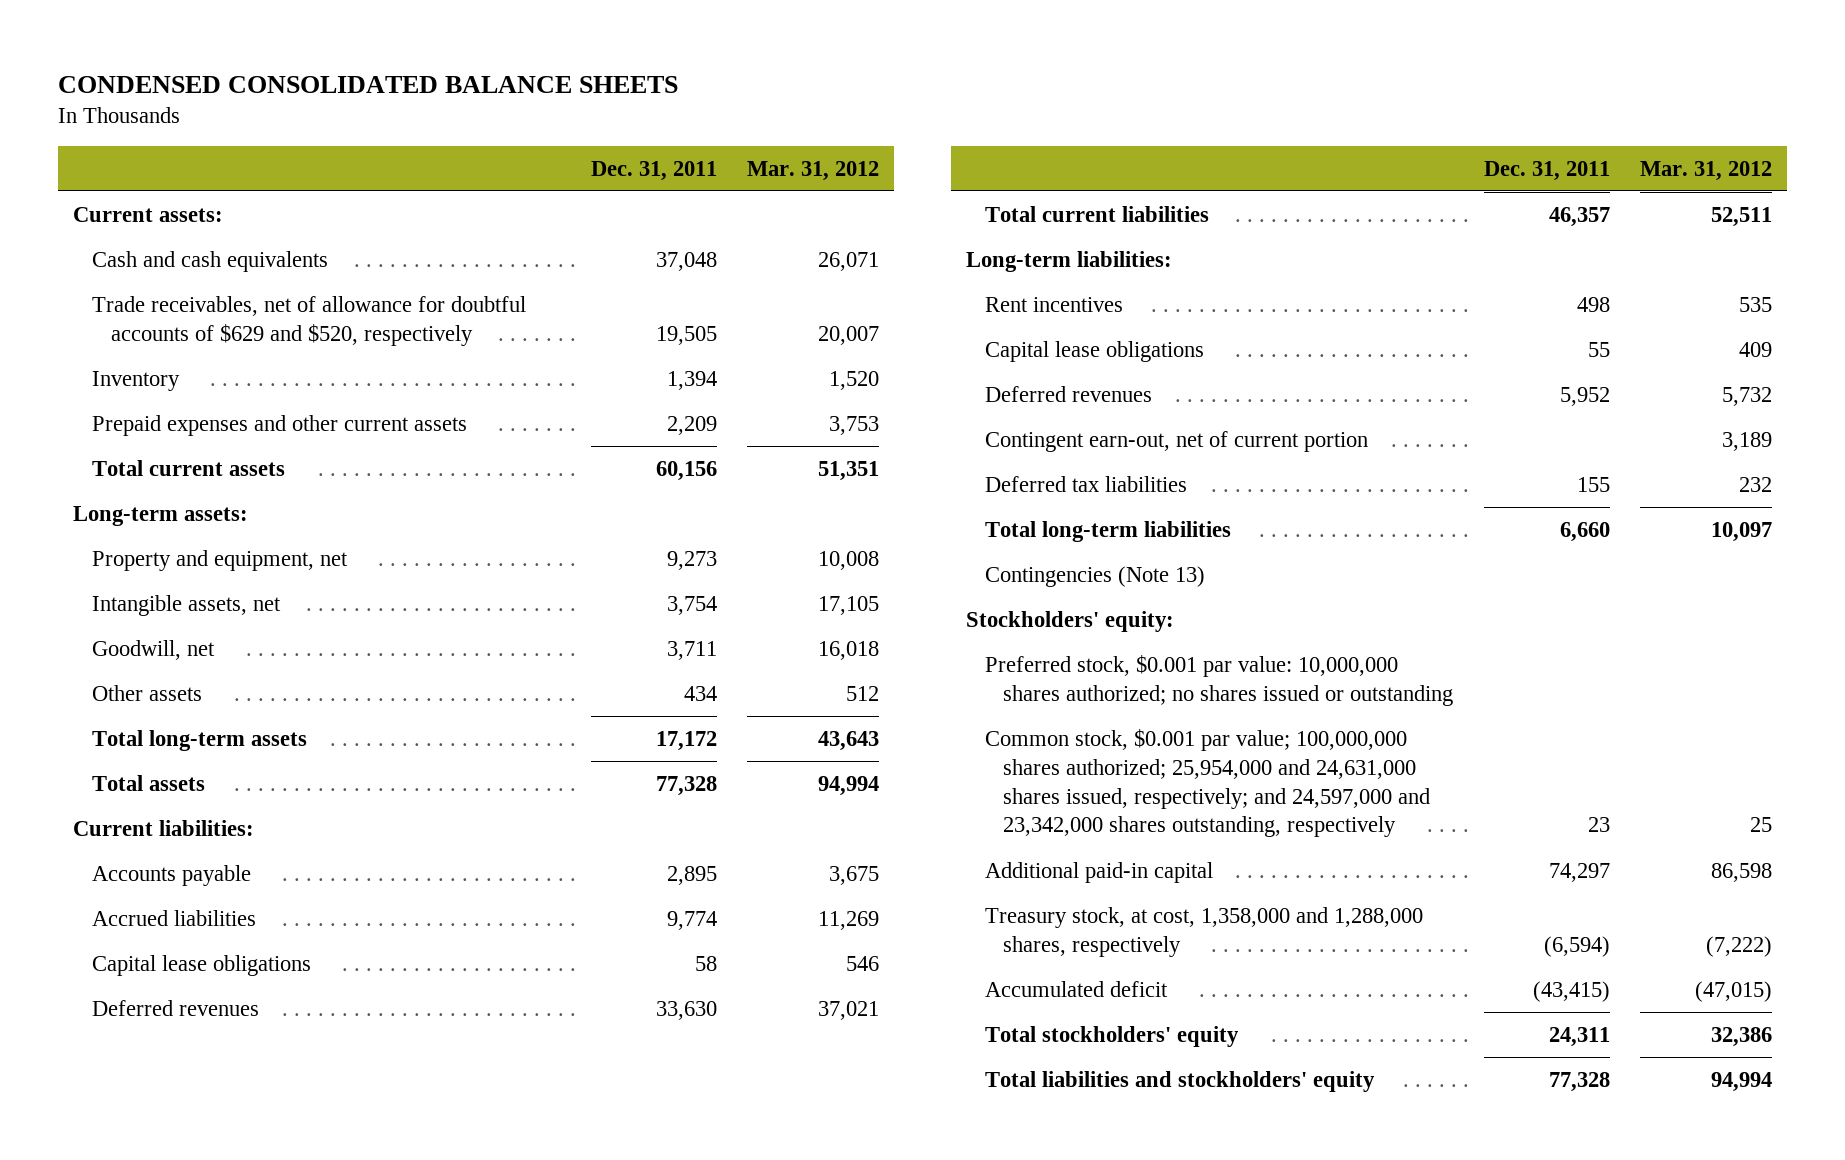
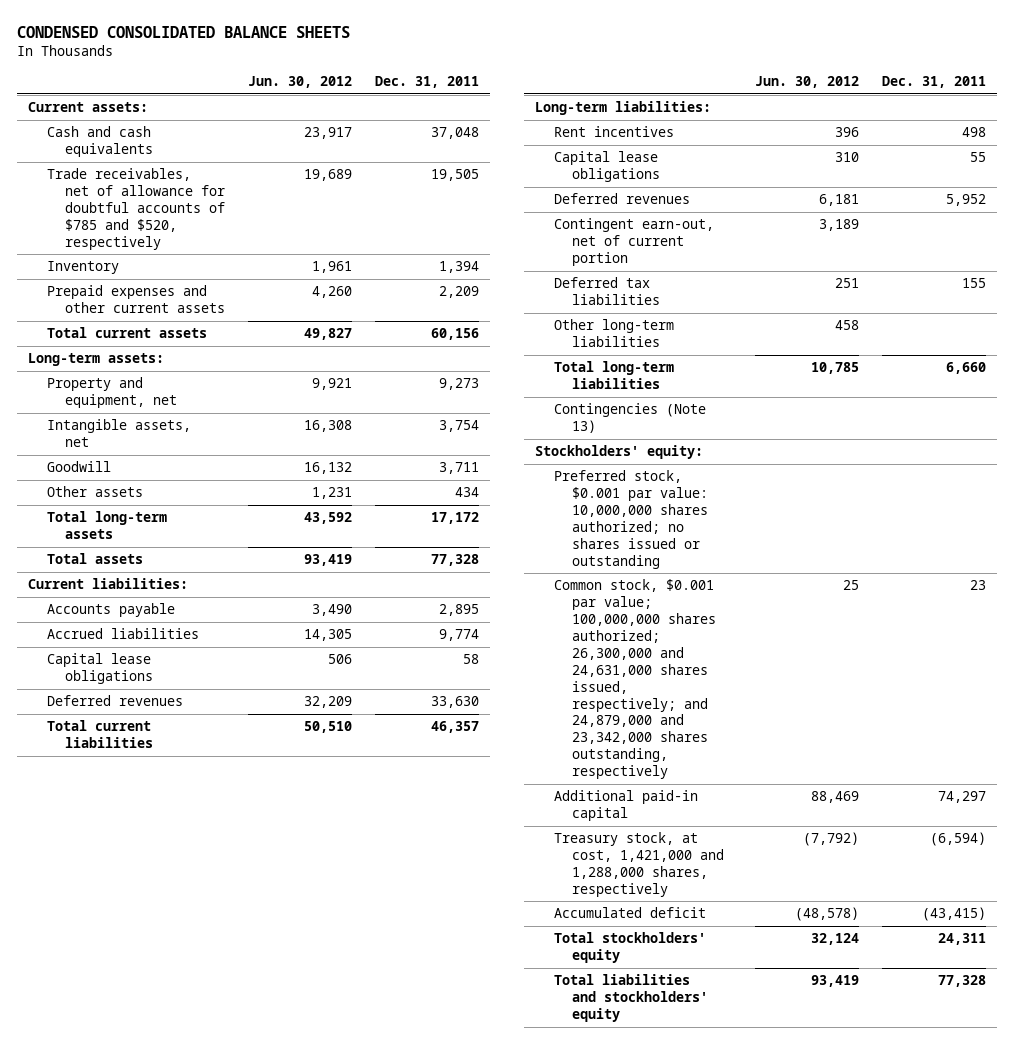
- | Dec. 31, 2011 | Mar. 31, 2012
+ | Jun. 30, 2012 | Dec. 31, 2011
- Trade receivables, net of allowance for doubtful accounts of $629 and $520, respectively | 19,505 | 20,007
+ Trade receivables, net of allowance for doubtful accounts of $785 and $520, respectively | 19,689 | 19,505
- Goodwill, net | 3,711 | 16,018
+ Goodwill | 16,132 | 3,711
+ Other long-term liabilities | 458 |
- Common stock, $0.001 par value; 100,000,000 shares authorized; 25,954,000 and 24,631,000 shares issued, respectively; and 24,597,000 and 23,342,000 shares outstanding, respectively | 23 | 25
+ Common stock, $0.001 par value; 100,000,000 shares authorized; 26,300,000 and 24,631,000 shares issued, respectively; and 24,879,000 and 23,342,000 shares outstanding, respectively | 25 | 23
- Treasury stock, at cost, 1,358,000 and 1,288,000 shares, respectively | (6,594) | (7,222)
+ Treasury stock, at cost, 1,421,000 and 1,288,000 shares, respectively | (7,792) | (6,594)

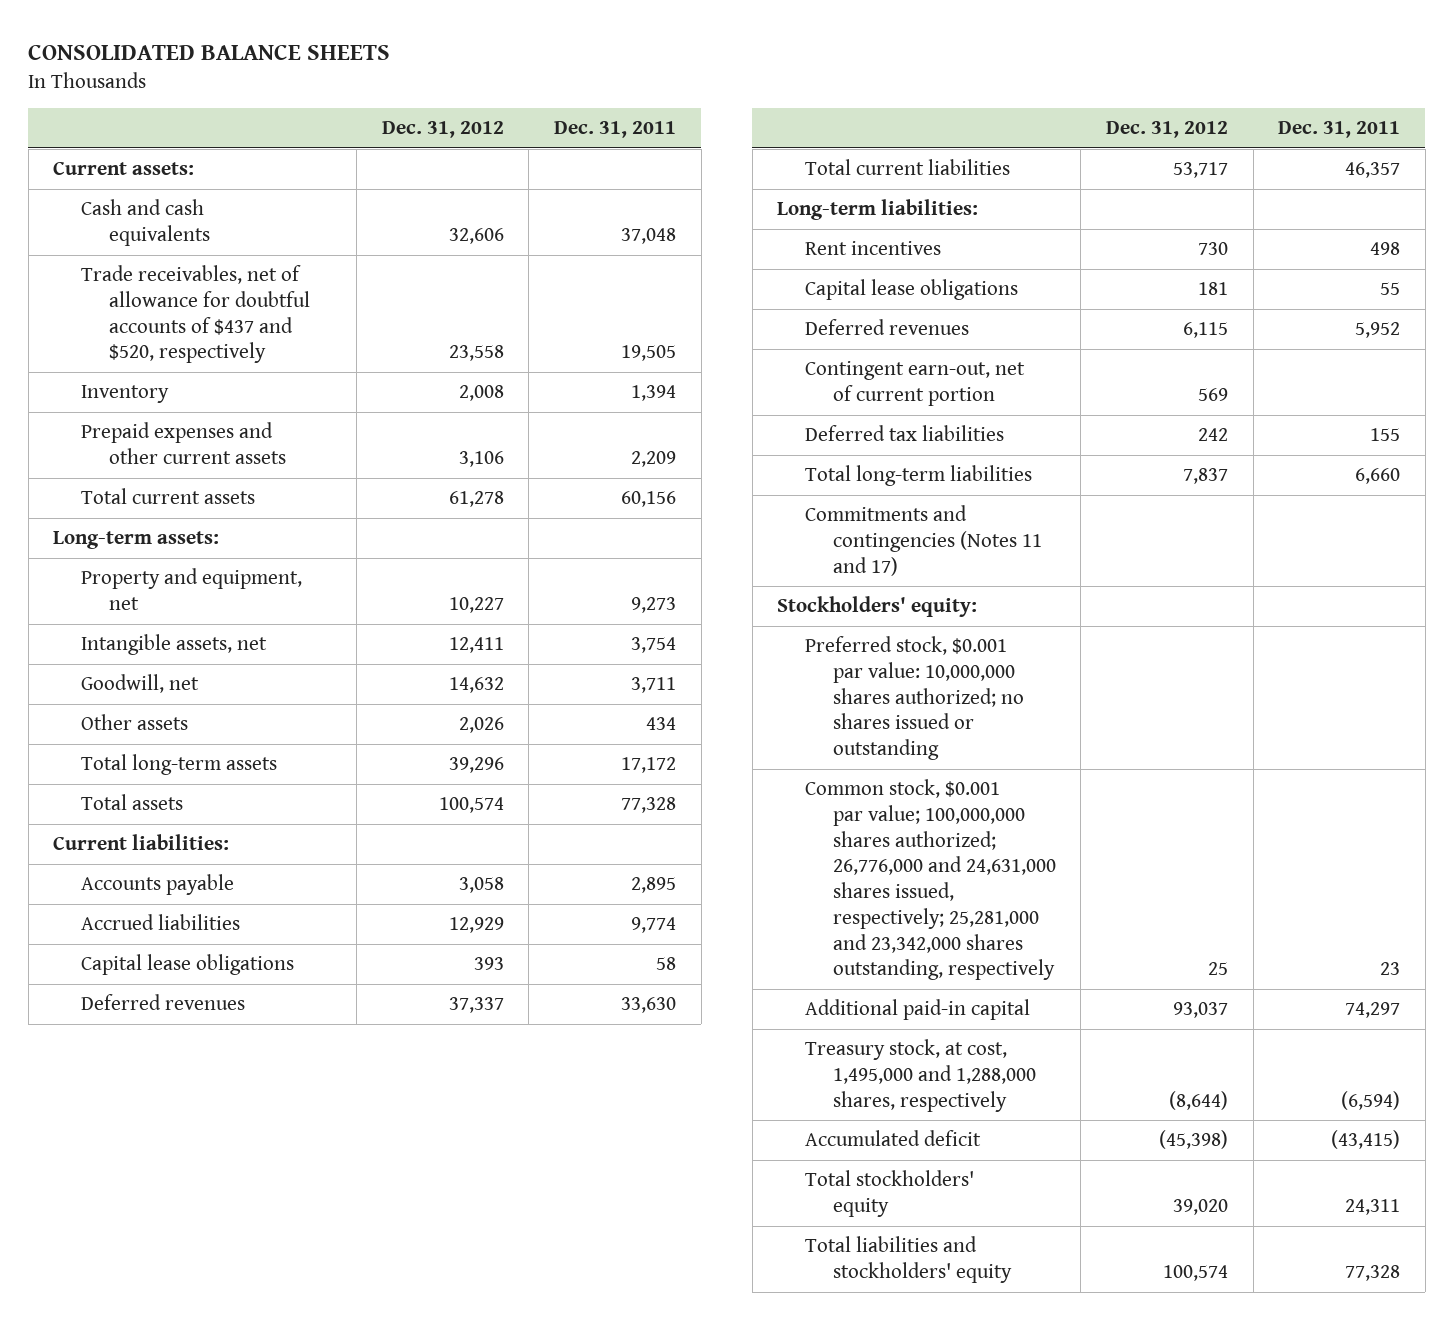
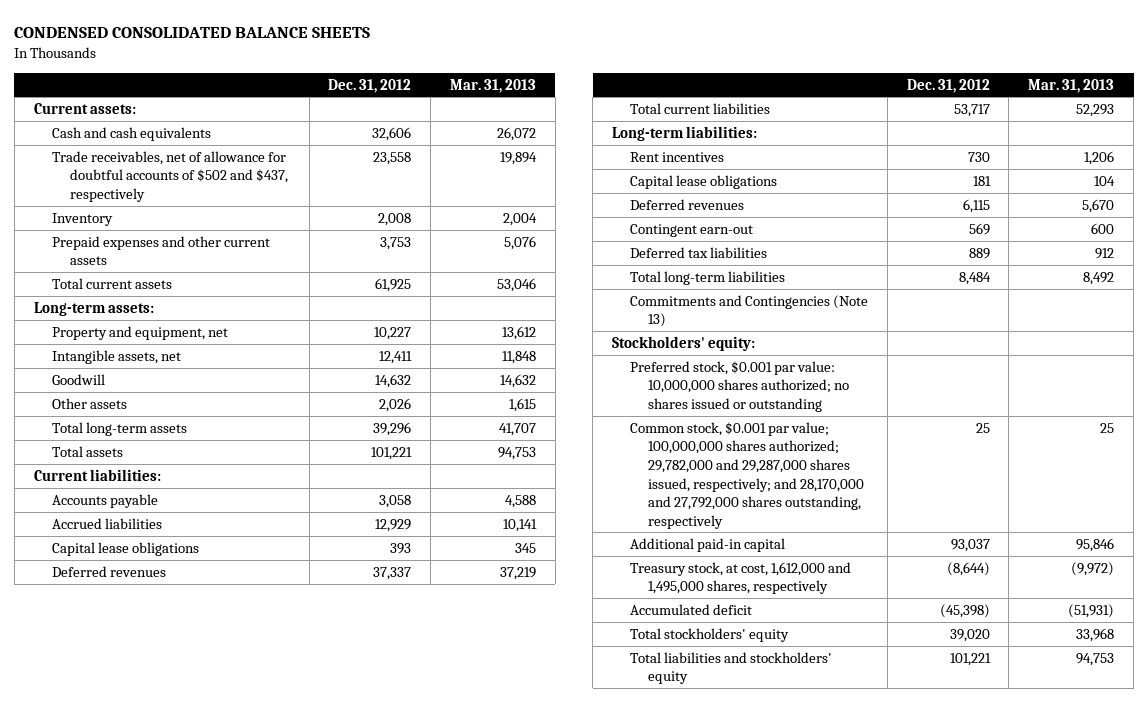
- CONSOLIDATED BALANCE SHEETS
+ CONDENSED CONSOLIDATED BALANCE SHEETS
- | Dec. 31, 2012 | Dec. 31, 2011
+ | Dec. 31, 2012 | Mar. 31, 2013
- Trade receivables, net of allowance for doubtful accounts of $437 and $520, respectively | 23,558 | 19,505
+ Trade receivables, net of allowance for doubtful accounts of $502 and $437, respectively | 23,558 | 19,894
- Prepaid expenses and other current assets | 3,106 | 2,209
- Total current assets | 61,278 | 60,156
+ Prepaid expenses and other current assets | 3,753 | 5,076
+ Total current assets | 61,925 | 53,046
- Goodwill, net | 14,632 | 3,711
+ Goodwill | 14,632 | 14,632
- Total assets | 100,574 | 77,328
+ Total assets | 101,221 | 94,753
- Contingent earn-out, net of current portion | 569 |
- Deferred tax liabilities | 242 | 155
- Total long-term liabilities | 7,837 | 6,660
- Commitments and contingencies (Notes 11 and 17)
+ Contingent earn-out | 569 | 600
+ Deferred tax liabilities | 889 | 912
+ Total long-term liabilities | 8,484 | 8,492
+ Commitments and Contingencies (Note 13)
- Common stock, $0.001 par value; 100,000,000 shares authorized; 26,776,000 and 24,631,000 shares issued, respectively; 25,281,000 and 23,342,000 shares outstanding, respectively | 25 | 23
+ Common stock, $0.001 par value; 100,000,000 shares authorized; 29,782,000 and 29,287,000 shares issued, respectively; and 28,170,000 and 27,792,000 shares outstanding, respectively | 25 | 25
- Treasury stock, at cost, 1,495,000 and 1,288,000 shares, respectively | (8,644) | (6,594)
+ Treasury stock, at cost, 1,612,000 and 1,495,000 shares, respectively | (8,644) | (9,972)
- Total liabilities and stockholders' equity | 100,574 | 77,328
+ Total liabilities and stockholders' equity | 101,221 | 94,753

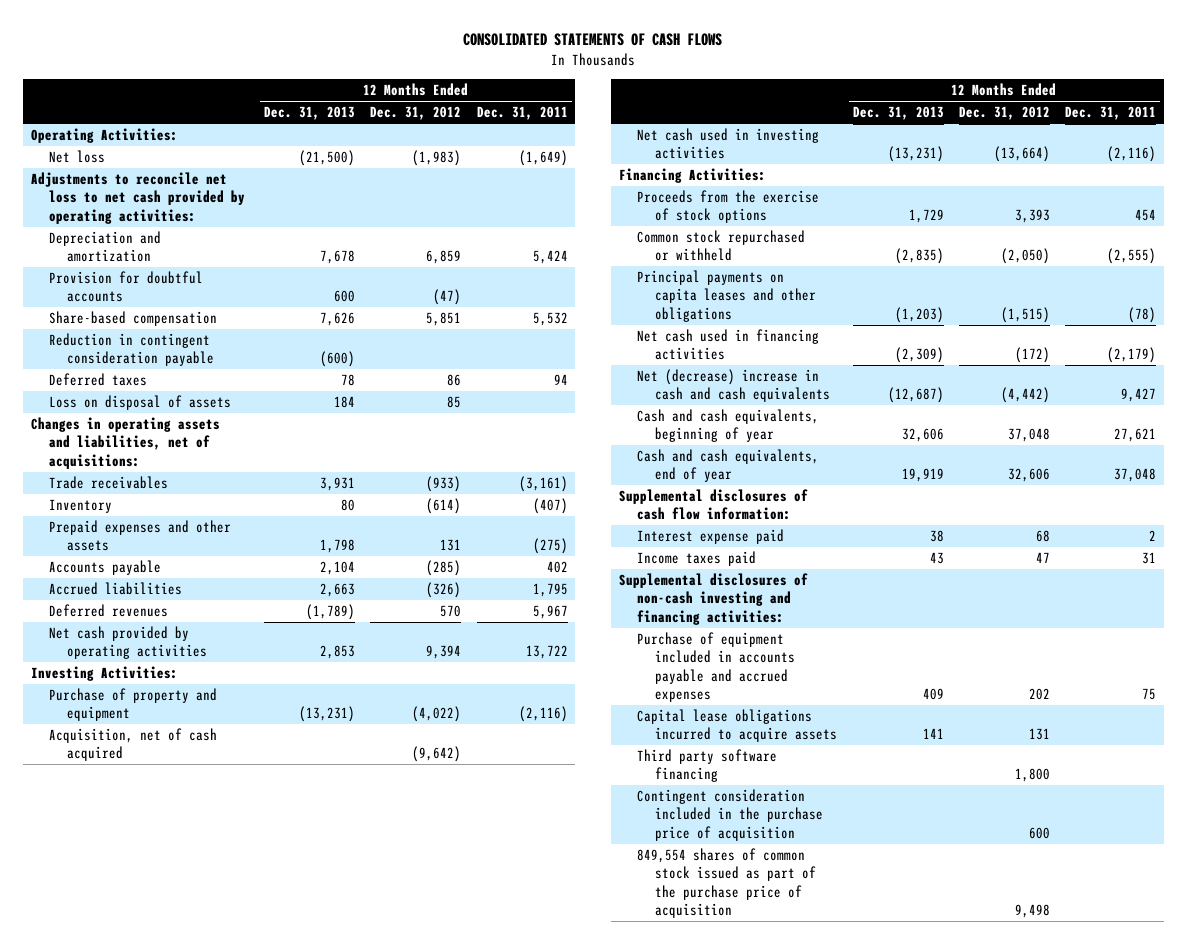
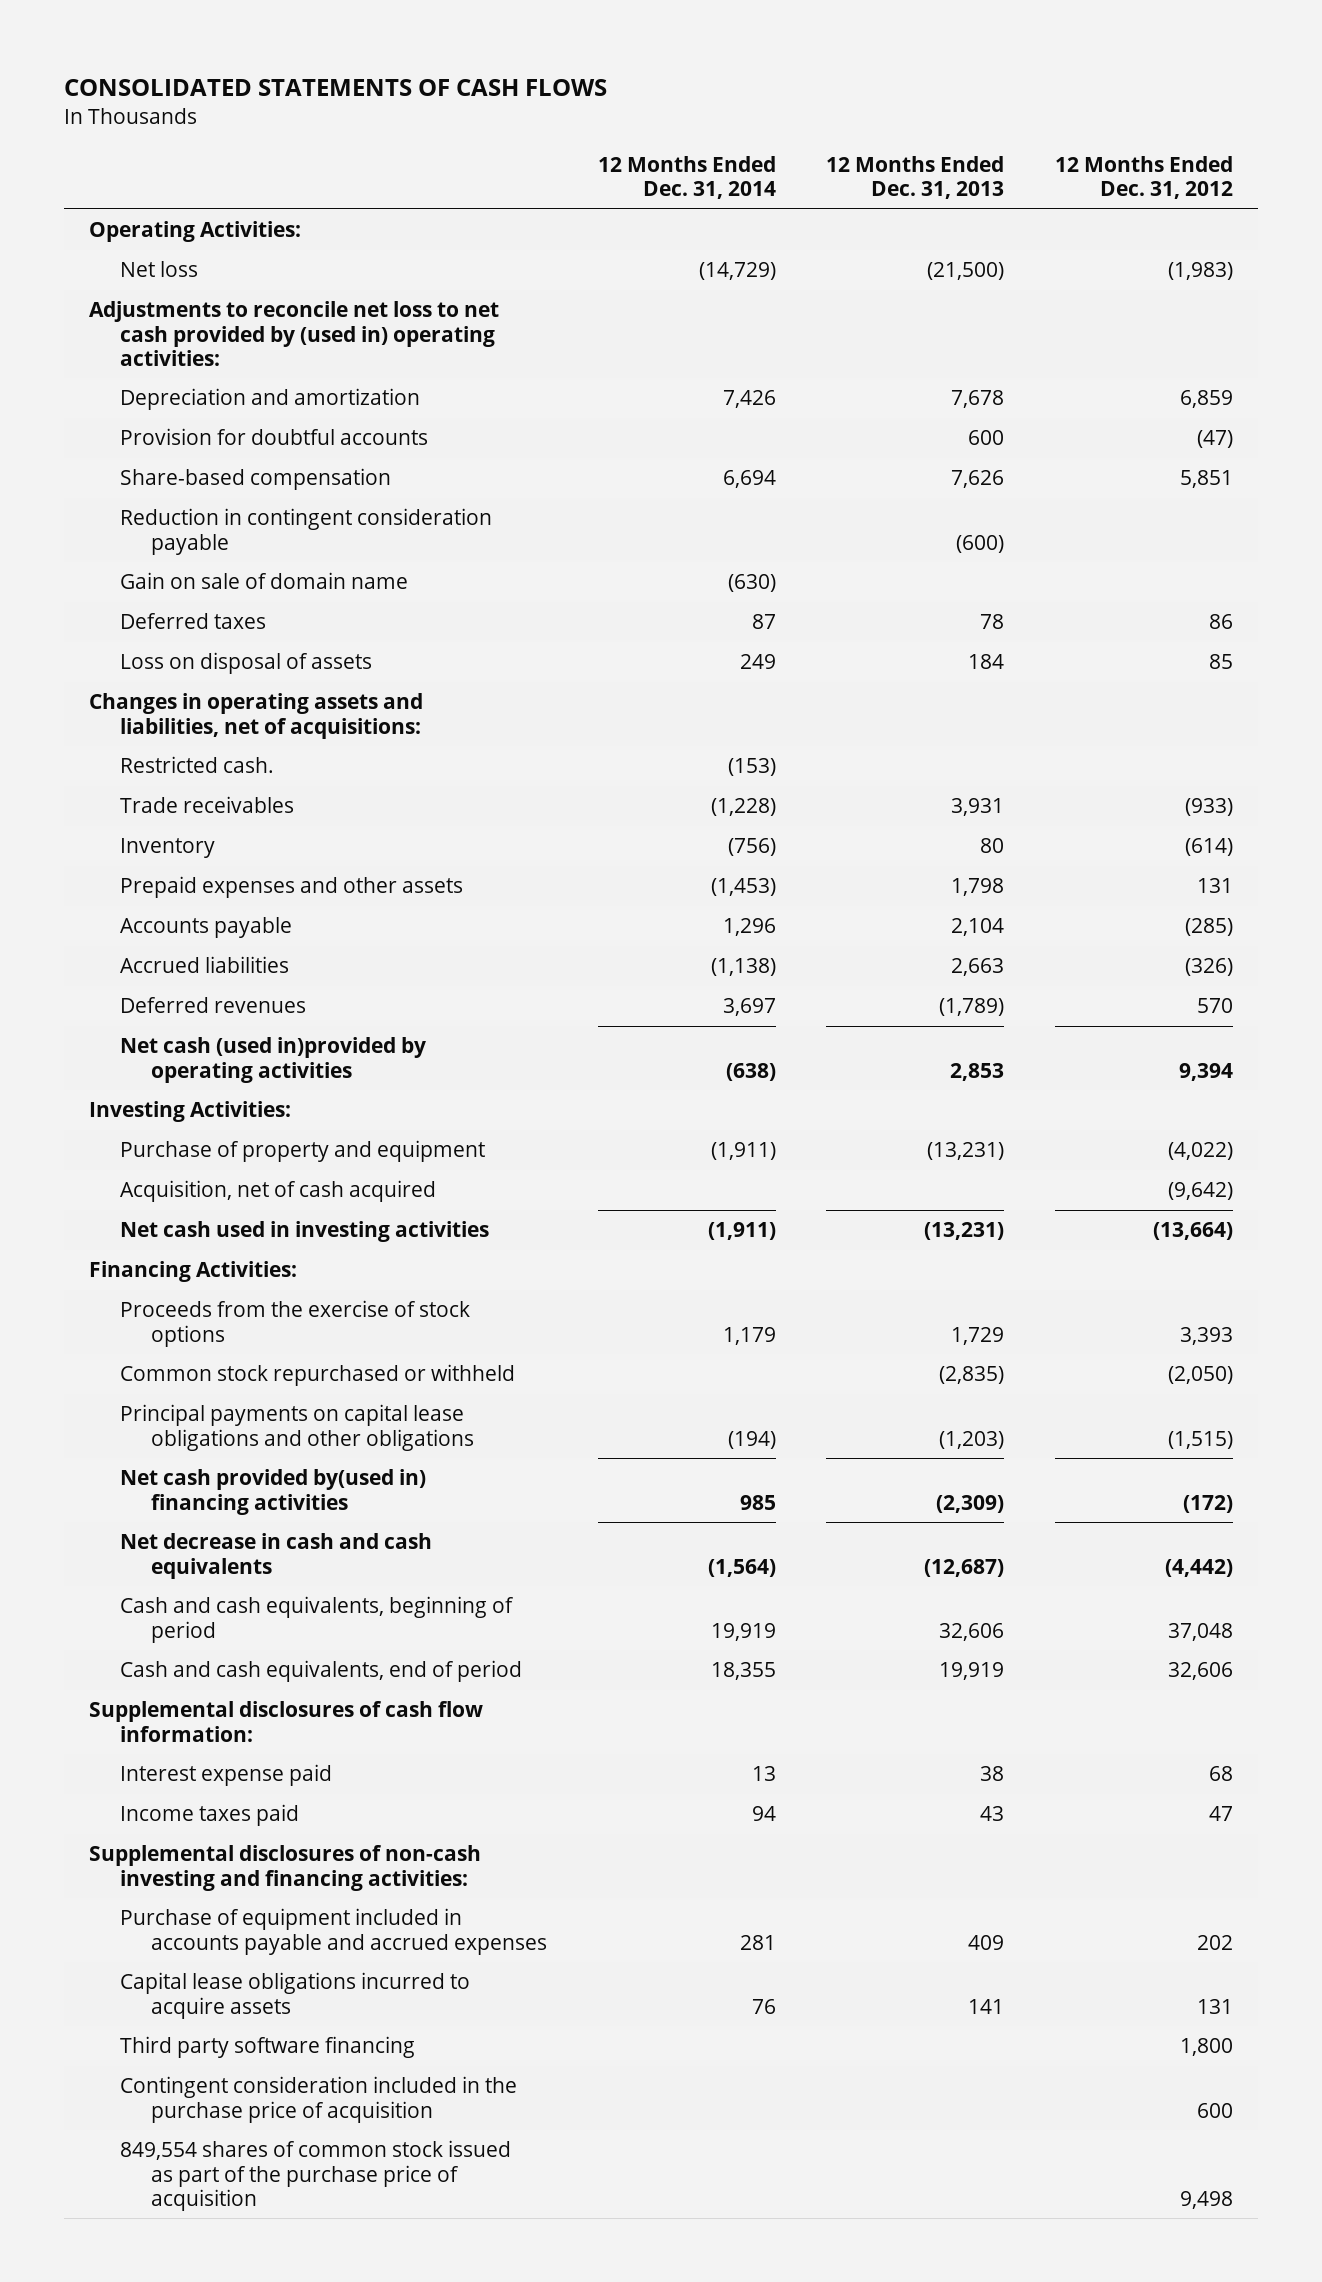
- | 12 Months Ended Dec. 31, 2013 | 12 Months Ended Dec. 31, 2012 | 12 Months Ended Dec. 31, 2011
+ | 12 Months Ended Dec. 31, 2014 | 12 Months Ended Dec. 31, 2013 | 12 Months Ended Dec. 31, 2012
- Adjustments to reconcile net loss to net cash provided by operating activities:
+ Adjustments to reconcile net loss to net cash provided by (used in) operating activities:
+ Gain on sale of domain name | (630) | |
+ Restricted cash. | (153) | |
- Net cash provided by operating activities | 2,853 | 9,394 | 13,722
+ Net cash (used in)provided by operating activities | (638) | 2,853 | 9,394
- Principal payments on capita leases and other obligations | (1,203) | (1,515) | (78)
- Net cash used in financing activities | (2,309) | (172) | (2,179)
- Net (decrease) increase in cash and cash equivalents | (12,687) | (4,442) | 9,427
- Cash and cash equivalents, beginning of year | 32,606 | 37,048 | 27,621
- Cash and cash equivalents, end of year | 19,919 | 32,606 | 37,048
+ Principal payments on capital lease obligations and other obligations | (194) | (1,203) | (1,515)
+ Net cash provided by(used in) financing activities | 985 | (2,309) | (172)
+ Net decrease in cash and cash equivalents | (1,564) | (12,687) | (4,442)
+ Cash and cash equivalents, beginning of period | 19,919 | 32,606 | 37,048
+ Cash and cash equivalents, end of period | 18,355 | 19,919 | 32,606

